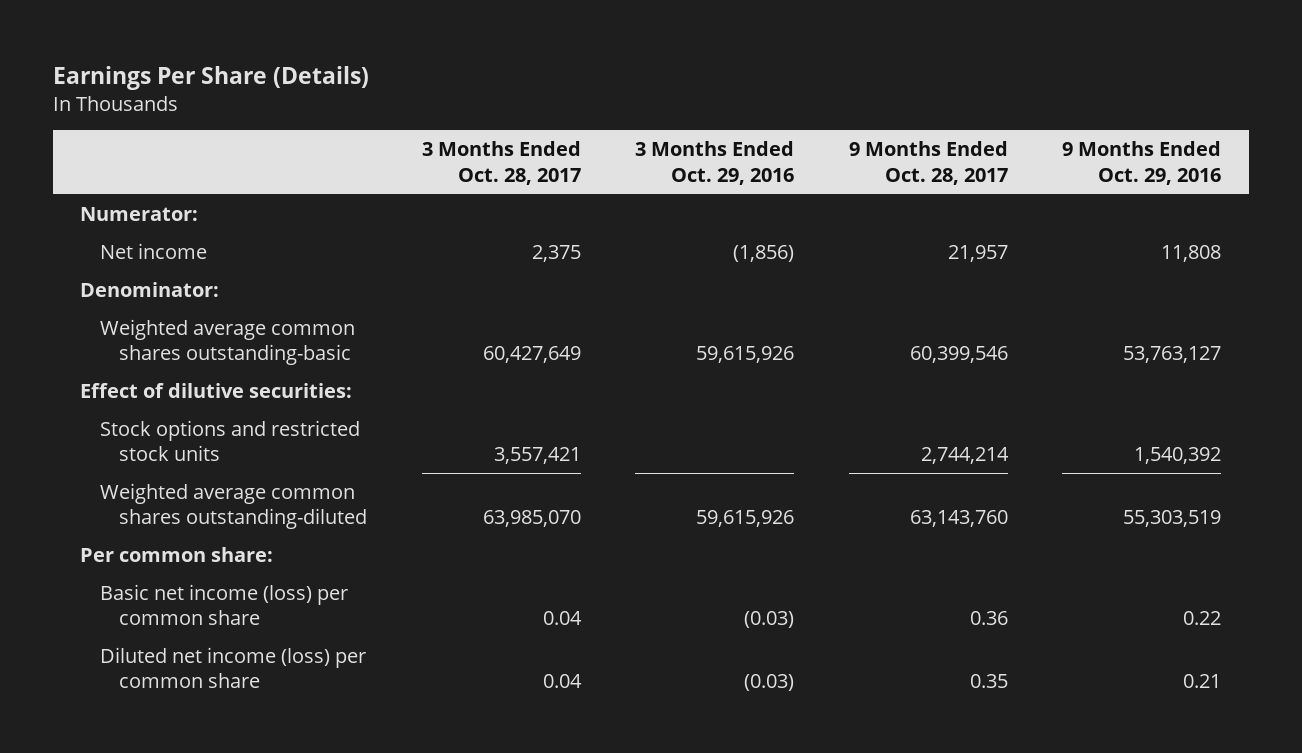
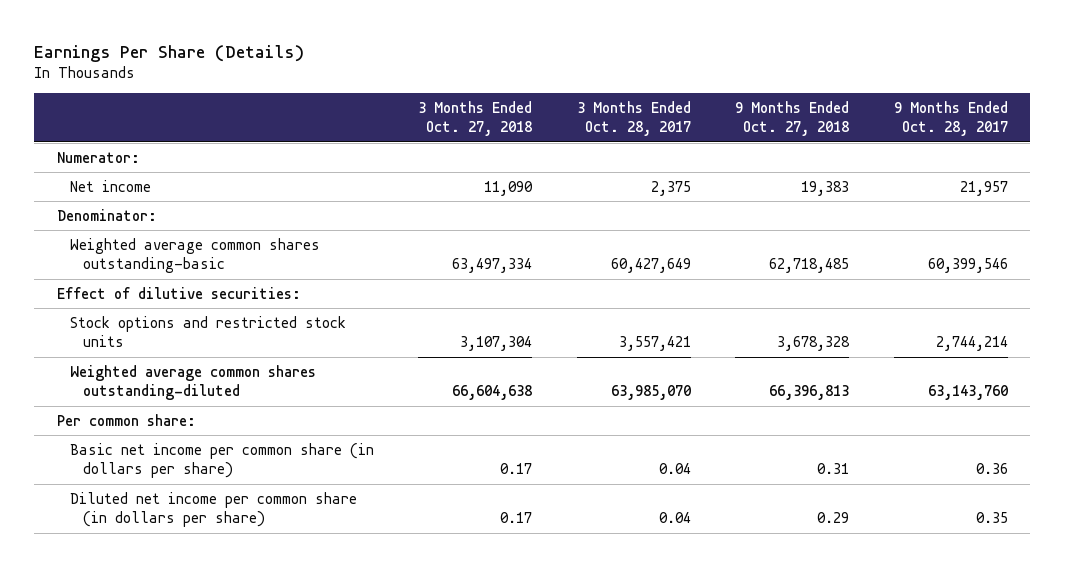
- | 3 Months Ended Oct. 28, 2017 | 3 Months Ended Oct. 29, 2016 | 9 Months Ended Oct. 28, 2017 | 9 Months Ended Oct. 29, 2016
+ | 3 Months Ended Oct. 27, 2018 | 3 Months Ended Oct. 28, 2017 | 9 Months Ended Oct. 27, 2018 | 9 Months Ended Oct. 28, 2017
- Basic net income (loss) per common share | 0.04 | (0.03) | 0.36 | 0.22
- Diluted net income (loss) per common share | 0.04 | (0.03) | 0.35 | 0.21
+ Basic net income per common share (in dollars per share) | 0.17 | 0.04 | 0.31 | 0.36
+ Diluted net income per common share (in dollars per share) | 0.17 | 0.04 | 0.29 | 0.35

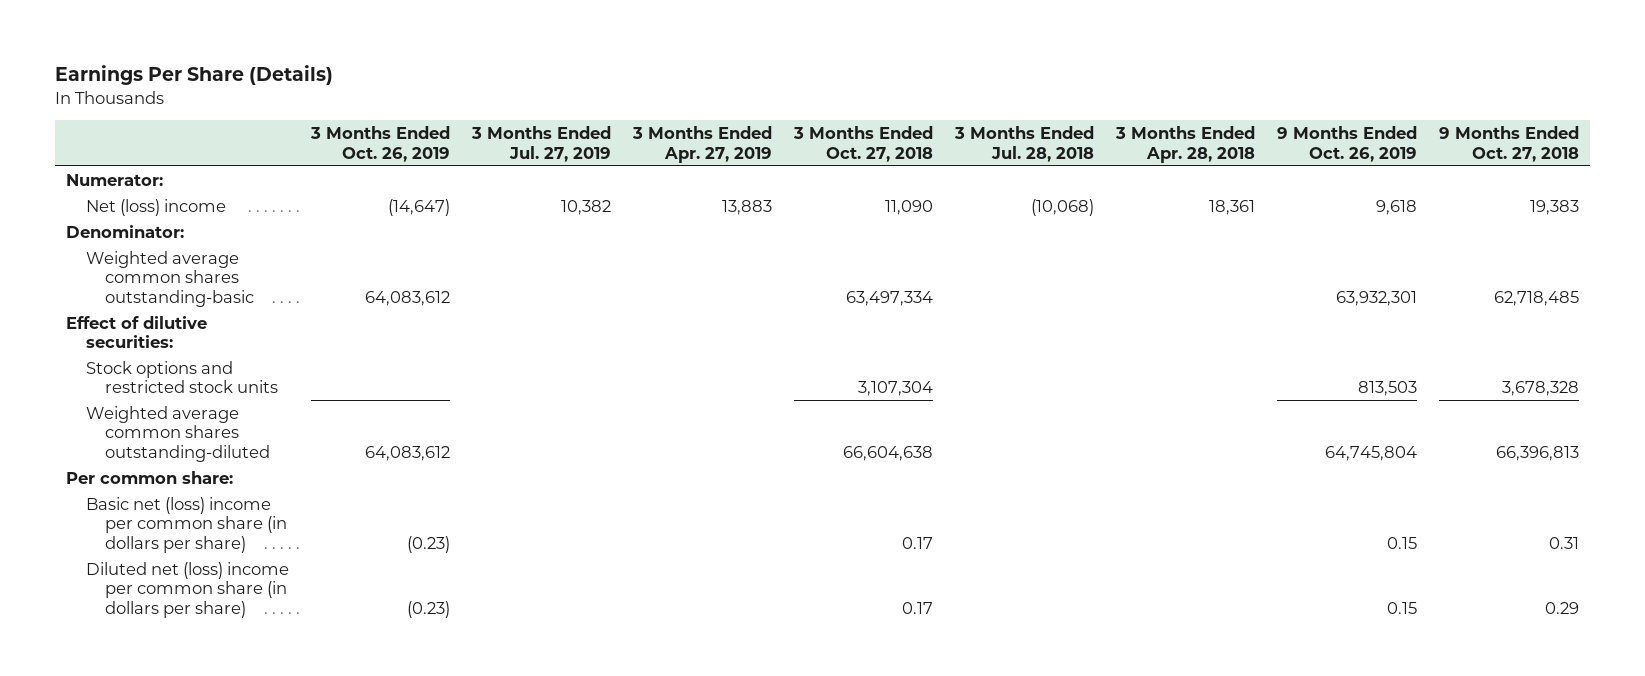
- | 3 Months Ended Oct. 27, 2018 | 3 Months Ended Oct. 28, 2017 | 9 Months Ended Oct. 27, 2018 | 9 Months Ended Oct. 28, 2017
+ | 3 Months Ended Oct. 26, 2019 | 3 Months Ended Jul. 27, 2019 | 3 Months Ended Apr. 27, 2019 | 3 Months Ended Oct. 27, 2018 | 3 Months Ended Jul. 28, 2018 | 3 Months Ended Apr. 28, 2018 | 9 Months Ended Oct. 26, 2019 | 9 Months Ended Oct. 27, 2018
- Net income | 11,090 | 2,375 | 19,383 | 21,957
+ Net (loss) income | (14,647) | 10,382 | 13,883 | 11,090 | (10,068) | 18,361 | 9,618 | 19,383
- Basic net income per common share (in dollars per share) | 0.17 | 0.04 | 0.31 | 0.36
- Diluted net income per common share (in dollars per share) | 0.17 | 0.04 | 0.29 | 0.35
+ Basic net (loss) income per common share (in dollars per share) | (0.23) | | | 0.17 | | | 0.15 | 0.31
+ Diluted net (loss) income per common share (in dollars per share) | (0.23) | | | 0.17 | | | 0.15 | 0.29

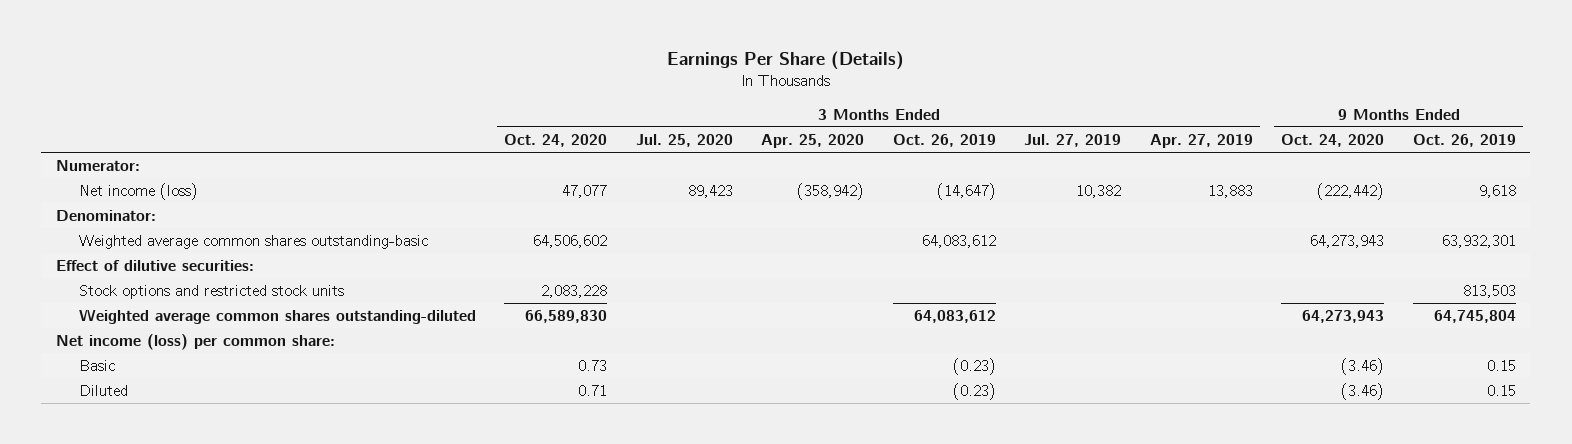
- | 3 Months Ended Oct. 26, 2019 | 3 Months Ended Jul. 27, 2019 | 3 Months Ended Apr. 27, 2019 | 3 Months Ended Oct. 27, 2018 | 3 Months Ended Jul. 28, 2018 | 3 Months Ended Apr. 28, 2018 | 9 Months Ended Oct. 26, 2019 | 9 Months Ended Oct. 27, 2018
+ | 3 Months Ended Oct. 24, 2020 | 3 Months Ended Jul. 25, 2020 | 3 Months Ended Apr. 25, 2020 | 3 Months Ended Oct. 26, 2019 | 3 Months Ended Jul. 27, 2019 | 3 Months Ended Apr. 27, 2019 | 9 Months Ended Oct. 24, 2020 | 9 Months Ended Oct. 26, 2019
- Net (loss) income | (14,647) | 10,382 | 13,883 | 11,090 | (10,068) | 18,361 | 9,618 | 19,383
+ Net income (loss) | 47,077 | 89,423 | (358,942) | (14,647) | 10,382 | 13,883 | (222,442) | 9,618
- Per common share:
- Basic net (loss) income per common share (in dollars per share) | (0.23) | | | 0.17 | | | 0.15 | 0.31
- Diluted net (loss) income per common share (in dollars per share) | (0.23) | | | 0.17 | | | 0.15 | 0.29
+ Net income (loss) per common share:
+ Basic | 0.73 | | | (0.23) | | | (3.46) | 0.15
+ Diluted | 0.71 | | | (0.23) | | | (3.46) | 0.15

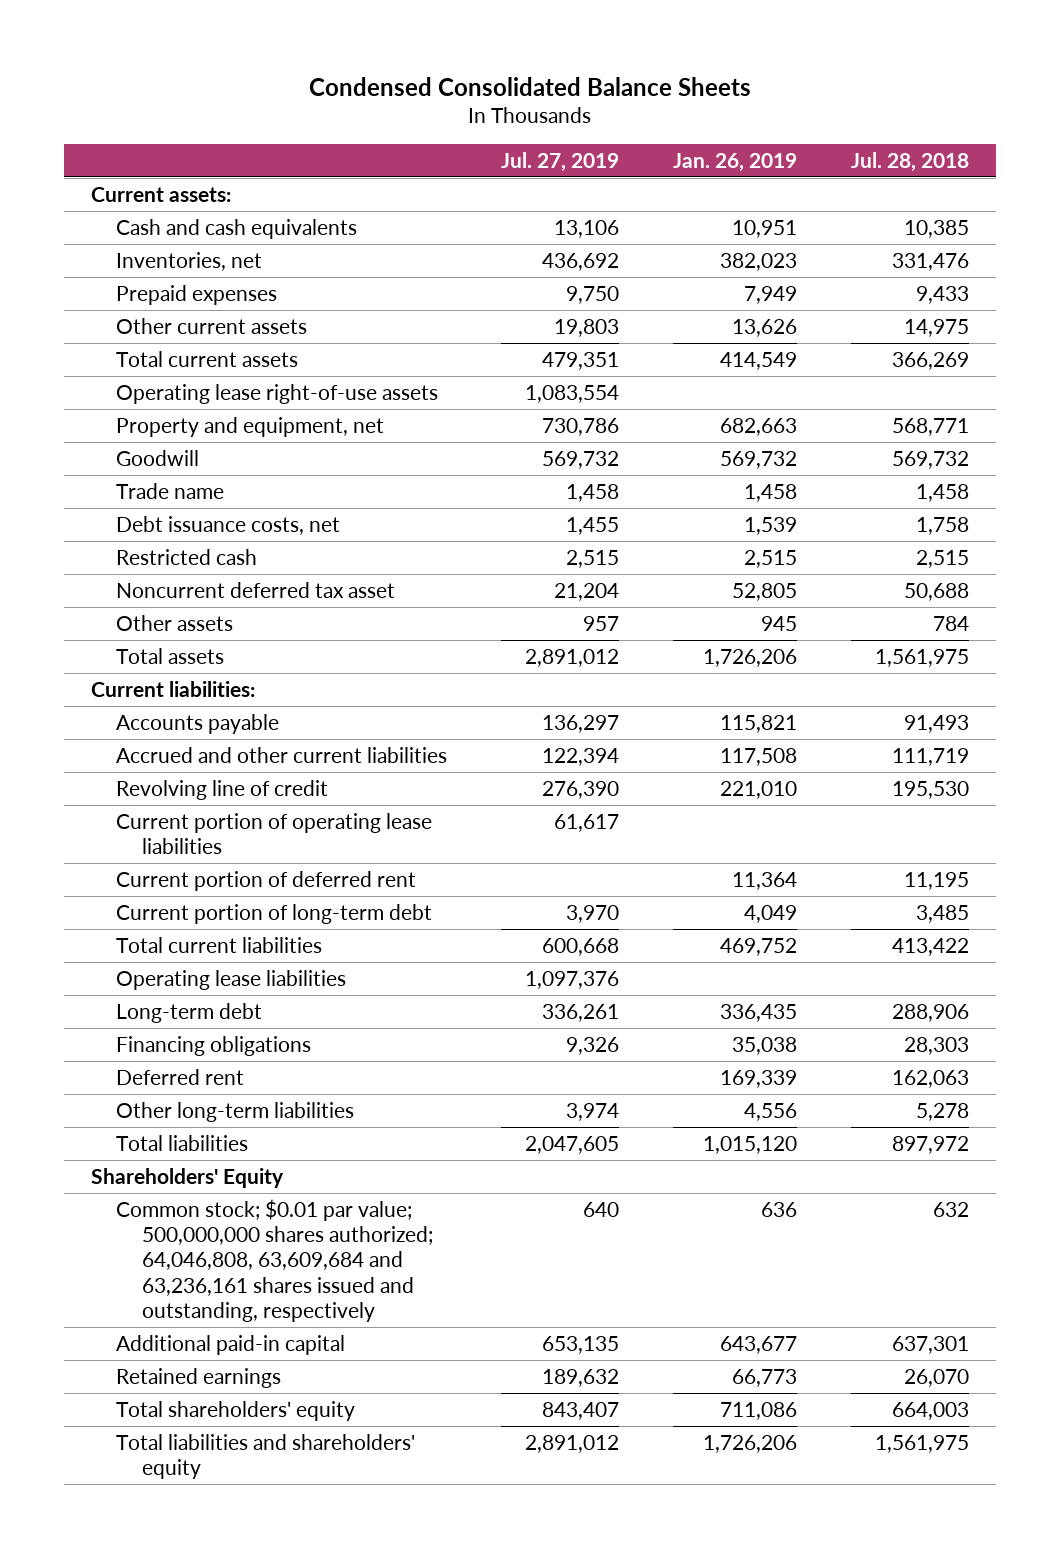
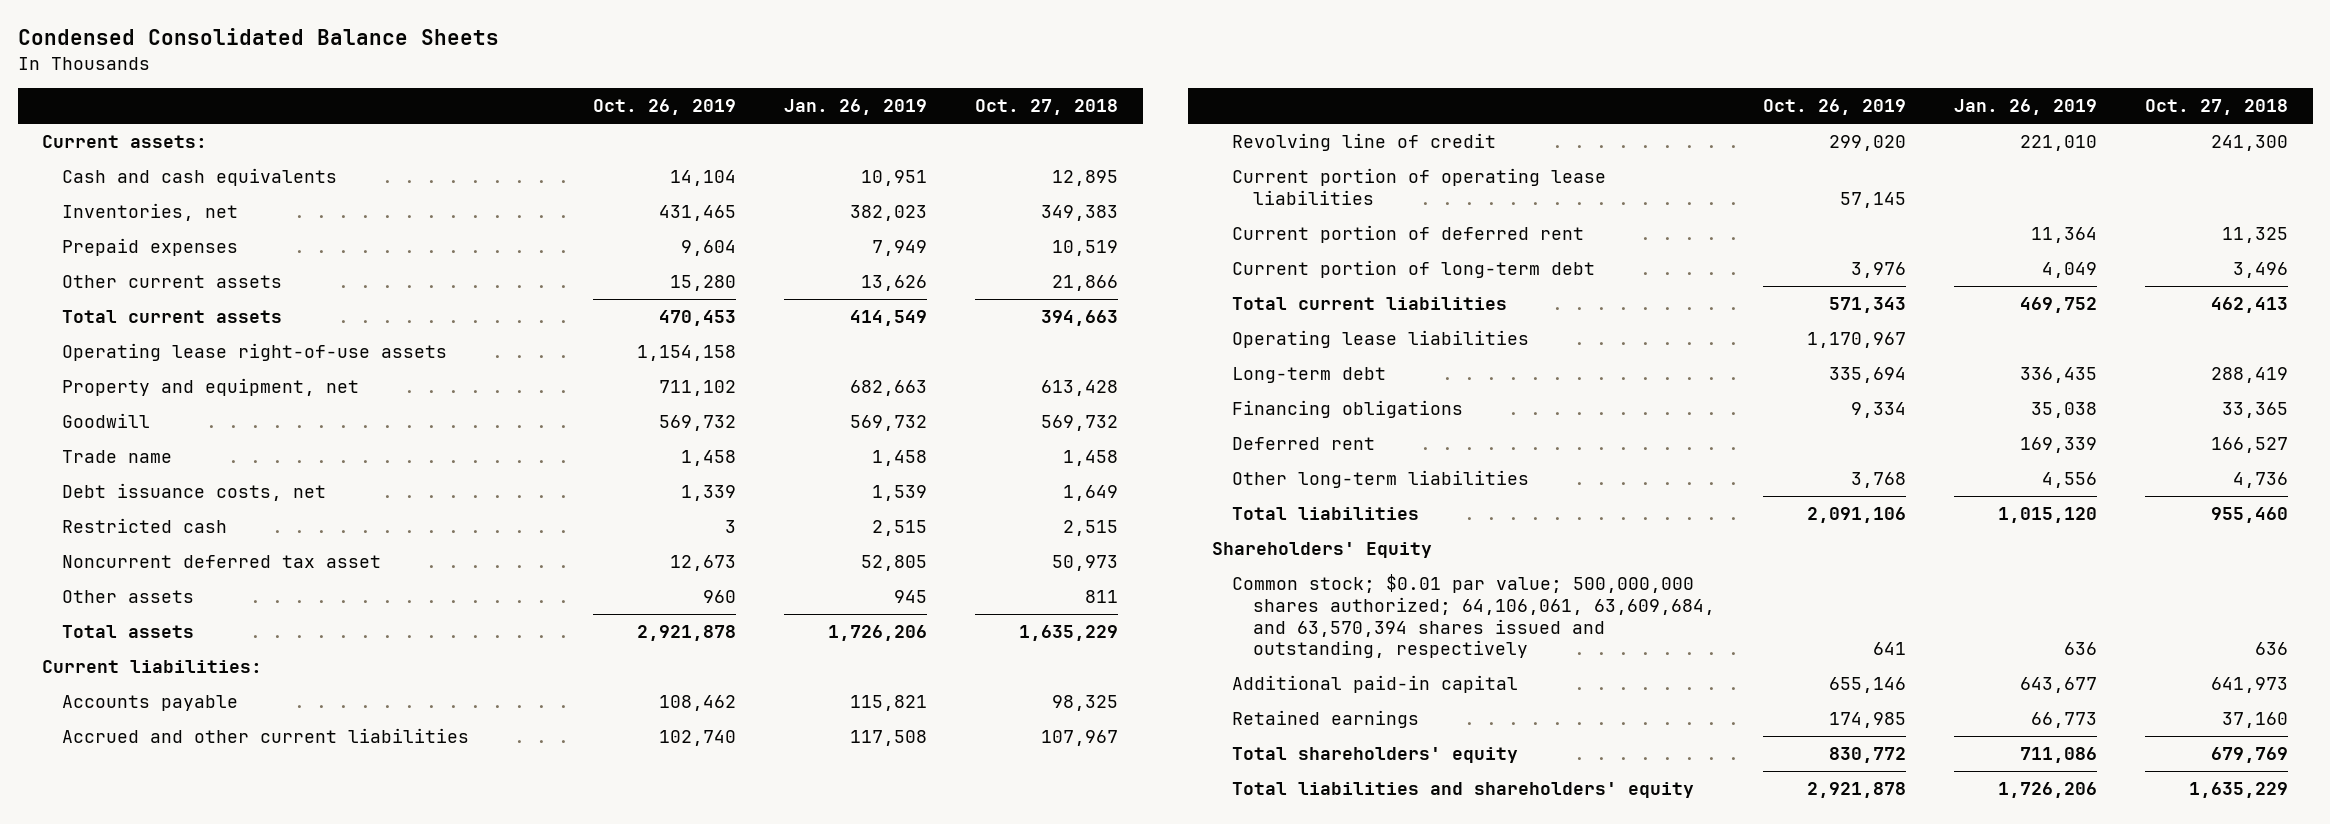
- | Jul. 27, 2019 | Jan. 26, 2019 | Jul. 28, 2018
+ | Oct. 26, 2019 | Jan. 26, 2019 | Oct. 27, 2018
- Common stock; $0.01 par value; 500,000,000 shares authorized; 64,046,808, 63,609,684 and 63,236,161 shares issued and outstanding, respectively | 640 | 636 | 632
+ Common stock; $0.01 par value; 500,000,000 shares authorized; 64,106,061, 63,609,684, and 63,570,394 shares issued and outstanding, respectively | 641 | 636 | 636

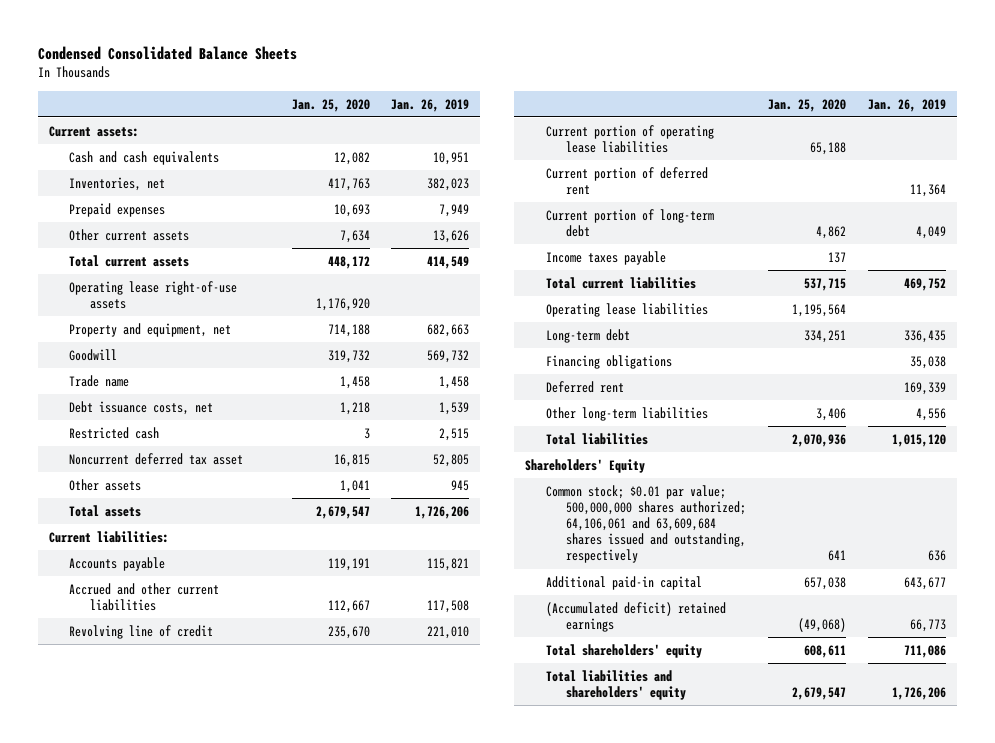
- | Oct. 26, 2019 | Jan. 26, 2019 | Oct. 27, 2018
+ | Jan. 25, 2020 | Jan. 26, 2019
+ Income taxes payable | 137 |
- Common stock; $0.01 par value; 500,000,000 shares authorized; 64,106,061, 63,609,684, and 63,570,394 shares issued and outstanding, respectively | 641 | 636 | 636
+ Common stock; $0.01 par value; 500,000,000 shares authorized; 64,106,061 and 63,609,684 shares issued and outstanding, respectively | 641 | 636
- Retained earnings | 174,985 | 66,773 | 37,160
+ (Accumulated deficit) retained earnings | (49,068) | 66,773

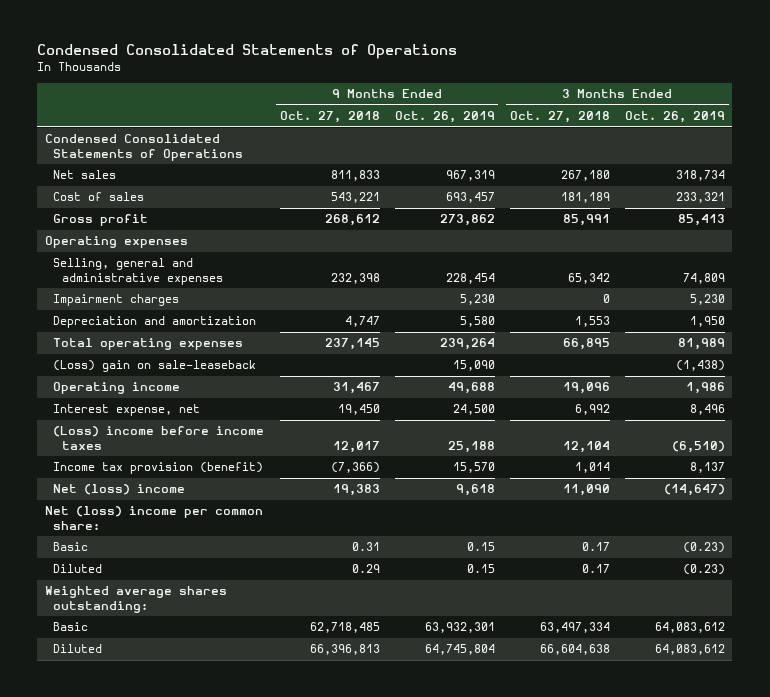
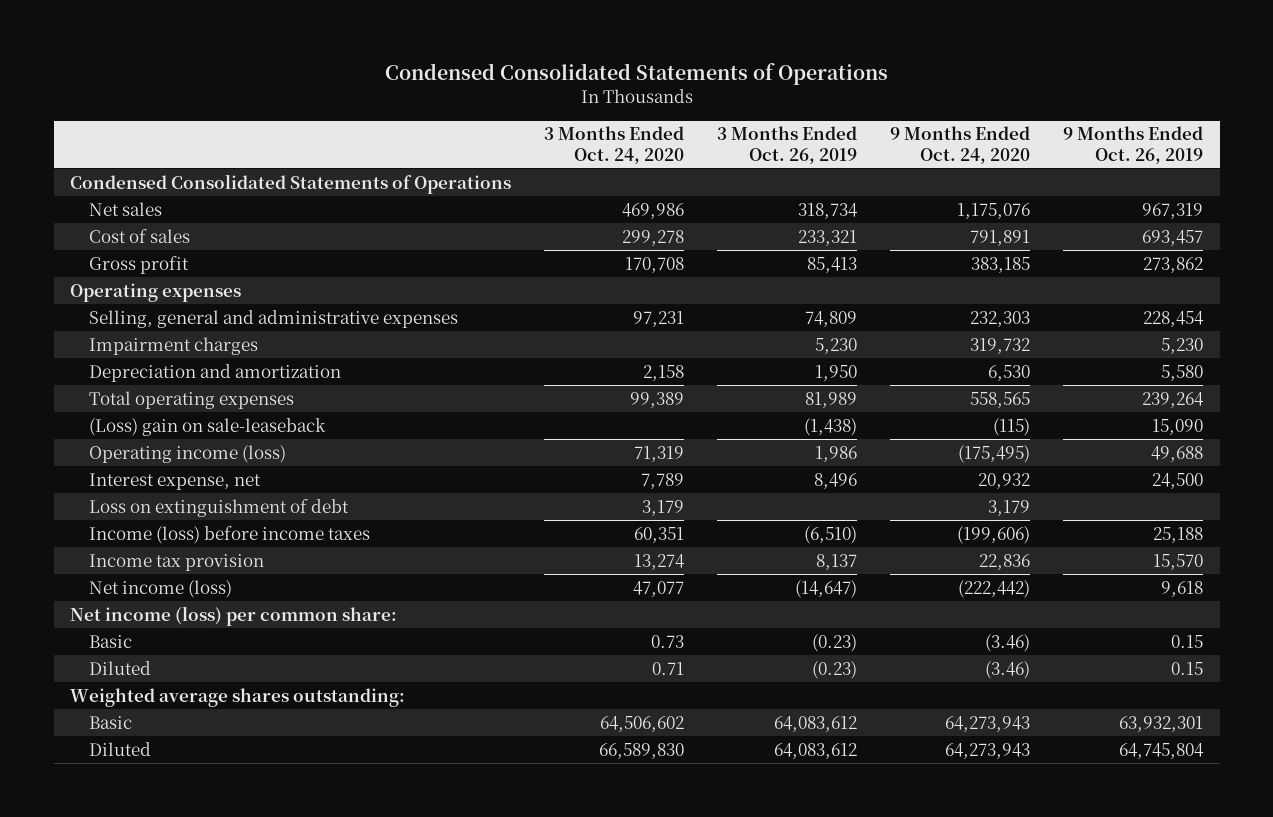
- | 9 Months Ended Oct. 27, 2018 | 9 Months Ended Oct. 26, 2019 | 3 Months Ended Oct. 27, 2018 | 3 Months Ended Oct. 26, 2019
+ | 3 Months Ended Oct. 24, 2020 | 3 Months Ended Oct. 26, 2019 | 9 Months Ended Oct. 24, 2020 | 9 Months Ended Oct. 26, 2019
- Operating income | 31,467 | 49,688 | 19,096 | 1,986
+ Operating income (loss) | 71,319 | 1,986 | (175,495) | 49,688
- (Loss) income before income taxes | 12,017 | 25,188 | 12,104 | (6,510)
- Income tax provision (benefit) | (7,366) | 15,570 | 1,014 | 8,137
- Net (loss) income | 19,383 | 9,618 | 11,090 | (14,647)
- Net (loss) income per common share:
+ Loss on extinguishment of debt | 3,179 | | 3,179 |
+ Income (loss) before income taxes | 60,351 | (6,510) | (199,606) | 25,188
+ Income tax provision | 13,274 | 8,137 | 22,836 | 15,570
+ Net income (loss) | 47,077 | (14,647) | (222,442) | 9,618
+ Net income (loss) per common share:

